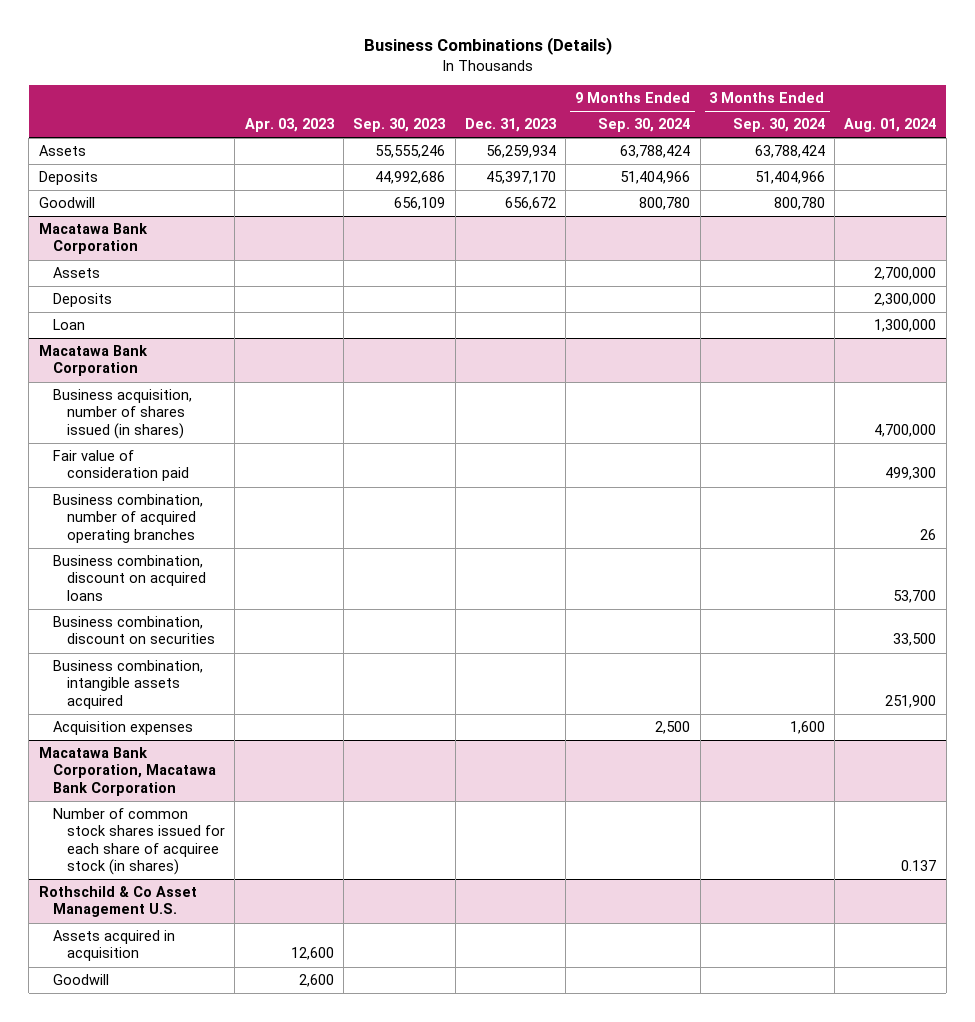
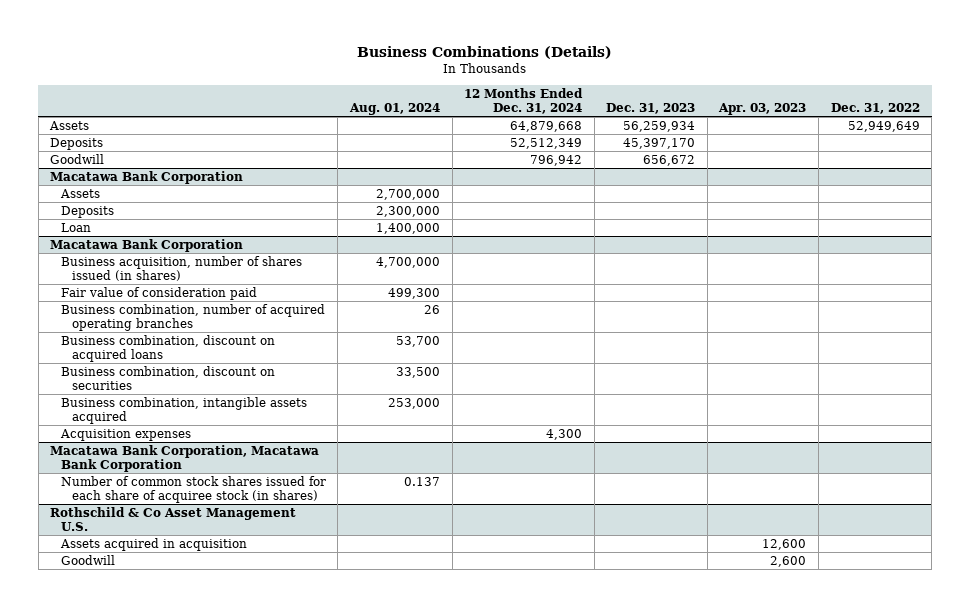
- | Apr. 03, 2023 | Sep. 30, 2023 | Dec. 31, 2023 | 9 Months Ended Sep. 30, 2024 | 3 Months Ended Sep. 30, 2024 | Aug. 01, 2024
+ | Aug. 01, 2024 | 12 Months Ended Dec. 31, 2024 | Dec. 31, 2023 | Apr. 03, 2023 | Dec. 31, 2022
@ Macatawa Bank Corporation
- Loan | | | | | | 1,300,000
+ Loan | 1,400,000 | | | |
- Business combination, intangible assets acquired | | | | | | 251,900
+ Business combination, intangible assets acquired | 253,000 | | | |

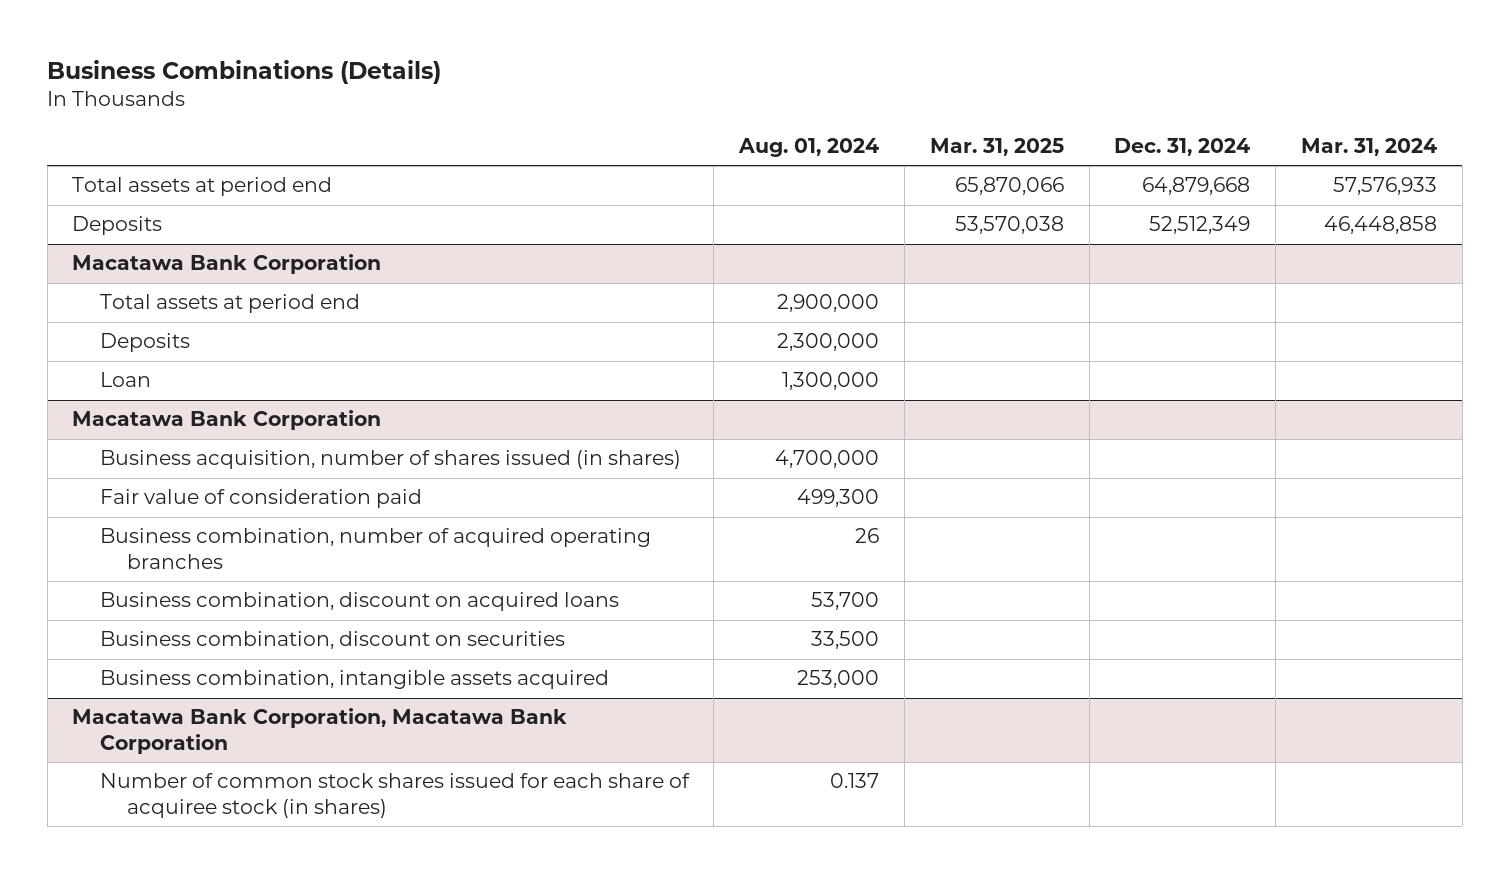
- | Aug. 01, 2024 | 12 Months Ended Dec. 31, 2024 | Dec. 31, 2023 | Apr. 03, 2023 | Dec. 31, 2022
+ | Aug. 01, 2024 | Mar. 31, 2025 | Dec. 31, 2024 | Mar. 31, 2024
- Assets | | 64,879,668 | 56,259,934 | | 52,949,649
+ Total assets at period end | | 65,870,066 | 64,879,668 | 57,576,933
- Goodwill | | 796,942 | 656,672 | |
@ Macatawa Bank Corporation
- Assets | 2,700,000 | | | |
+ Total assets at period end | 2,900,000 | | |
- Loan | 1,400,000 | | | |
+ Loan | 1,300,000 | | |
- Acquisition expenses | | 4,300 | | |
- Rothschild & Co Asset Management U.S.
- Assets acquired in acquisition | | | | 12,600 |
- Goodwill | | | | 2,600 |

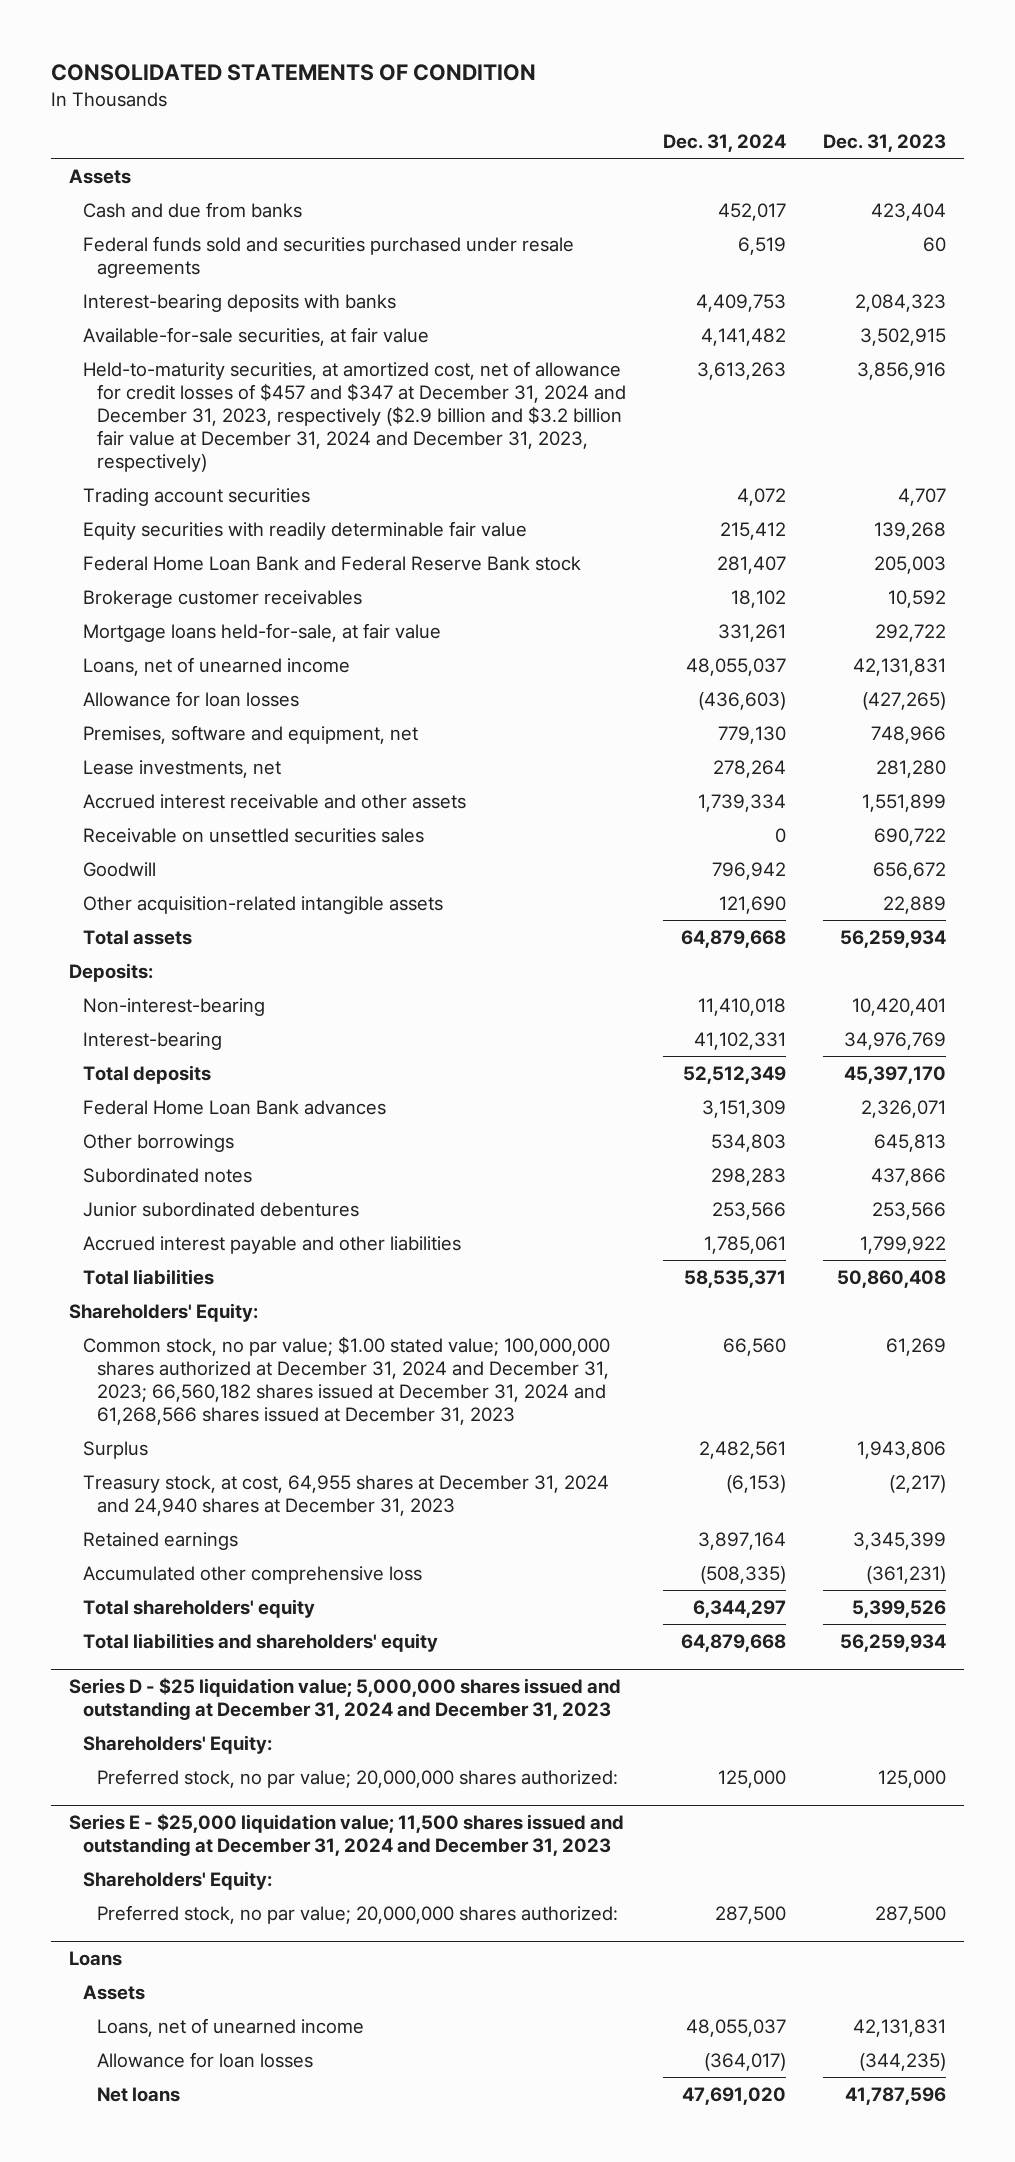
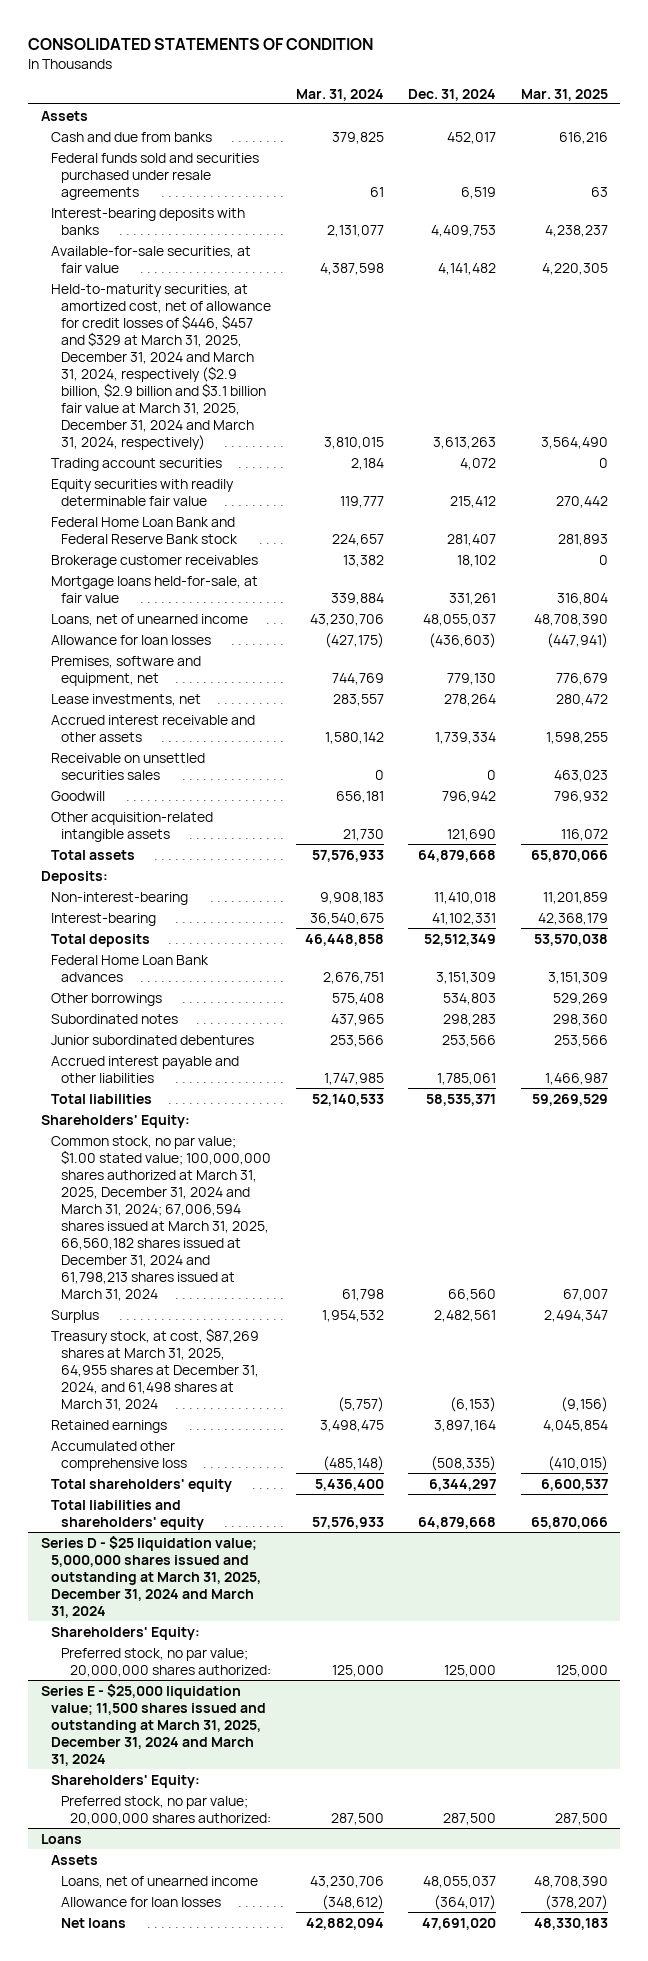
- | Dec. 31, 2024 | Dec. 31, 2023
+ | Mar. 31, 2024 | Dec. 31, 2024 | Mar. 31, 2025
- Held-to-maturity securities, at amortized cost, net of allowance for credit losses of $457 and $347 at December 31, 2024 and December 31, 2023, respectively ($2.9 billion and $3.2 billion fair value at December 31, 2024 and December 31, 2023, respectively) | 3,613,263 | 3,856,916
+ Held-to-maturity securities, at amortized cost, net of allowance for credit losses of $446, $457 and $329 at March 31, 2025, December 31, 2024 and March 31, 2024, respectively ($2.9 billion, $2.9 billion and $3.1 billion fair value at March 31, 2025, December 31, 2024 and March 31, 2024, respectively) | 3,810,015 | 3,613,263 | 3,564,490
- Common stock, no par value; $1.00 stated value; 100,000,000 shares authorized at December 31, 2024 and December 31, 2023; 66,560,182 shares issued at December 31, 2024 and 61,268,566 shares issued at December 31, 2023 | 66,560 | 61,269
+ Common stock, no par value; $1.00 stated value; 100,000,000 shares authorized at March 31, 2025, December 31, 2024 and March 31, 2024; 67,006,594 shares issued at March 31, 2025, 66,560,182 shares issued at December 31, 2024 and 61,798,213 shares issued at March 31, 2024 | 61,798 | 66,560 | 67,007
- Treasury stock, at cost, 64,955 shares at December 31, 2024 and 24,940 shares at December 31, 2023 | (6,153) | (2,217)
+ Treasury stock, at cost, $87,269 shares at March 31, 2025, 64,955 shares at December 31, 2024, and 61,498 shares at March 31, 2024 | (5,757) | (6,153) | (9,156)
- Series D - $25 liquidation value; 5,000,000 shares issued and outstanding at December 31, 2024 and December 31, 2023
+ Series D - $25 liquidation value; 5,000,000 shares issued and outstanding at March 31, 2025, December 31, 2024 and March 31, 2024
- Series E - $25,000 liquidation value; 11,500 shares issued and outstanding at December 31, 2024 and December 31, 2023
+ Series E - $25,000 liquidation value; 11,500 shares issued and outstanding at March 31, 2025, December 31, 2024 and March 31, 2024

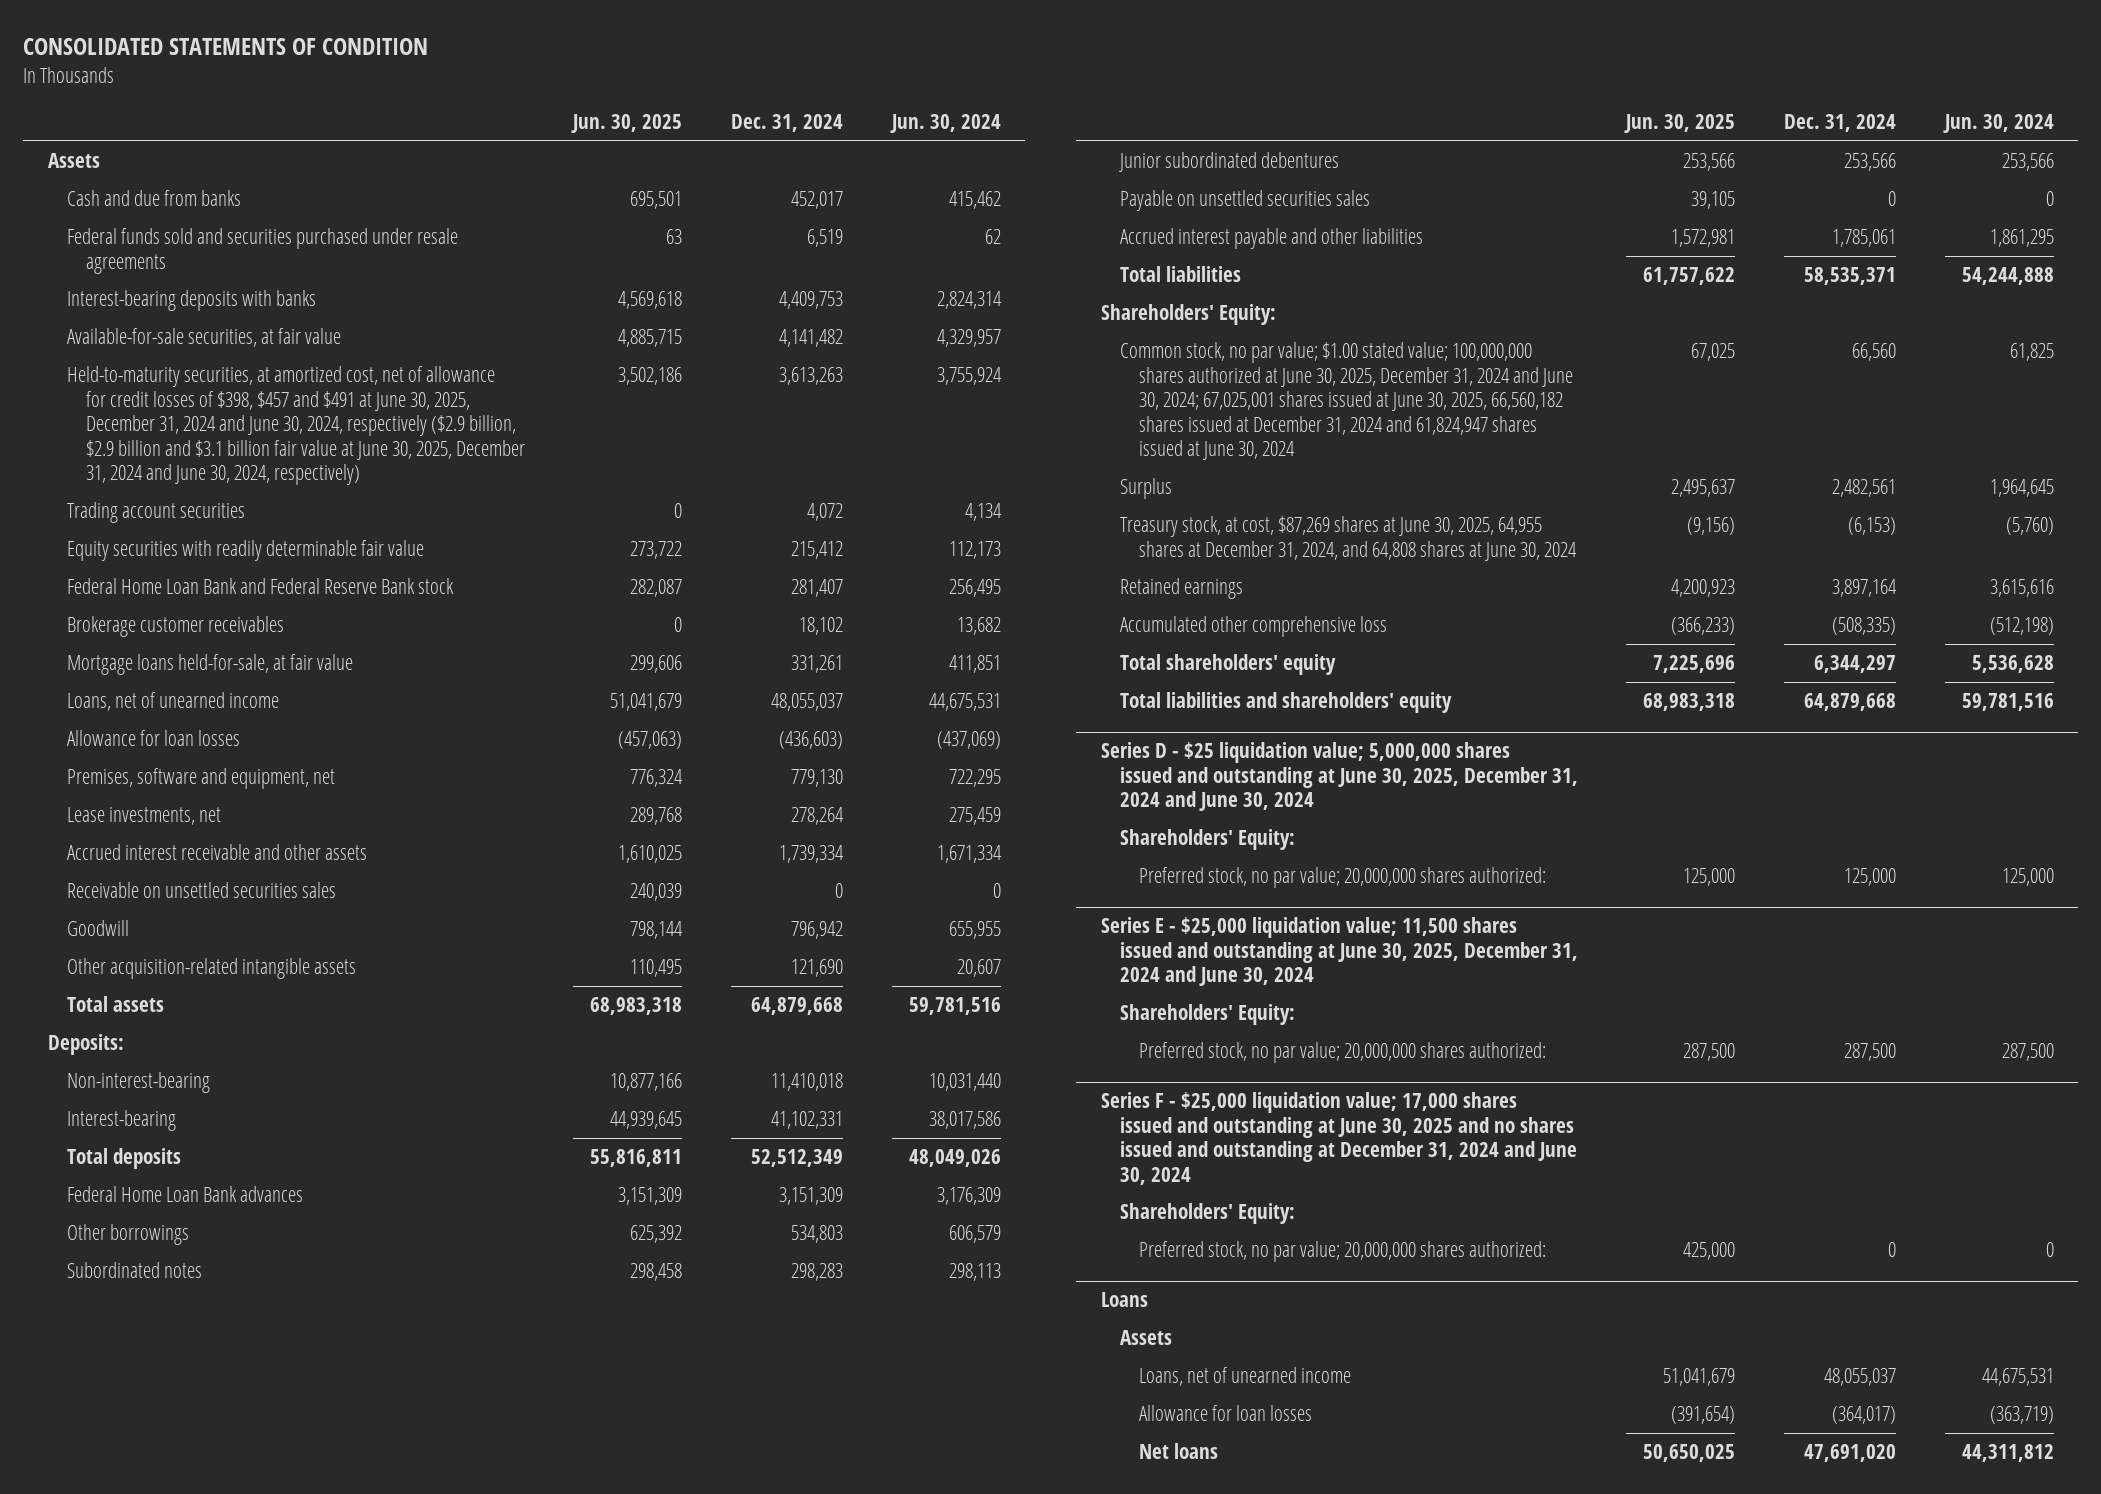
- | Mar. 31, 2024 | Dec. 31, 2024 | Mar. 31, 2025
+ | Jun. 30, 2025 | Dec. 31, 2024 | Jun. 30, 2024
- Held-to-maturity securities, at amortized cost, net of allowance for credit losses of $446, $457 and $329 at March 31, 2025, December 31, 2024 and March 31, 2024, respectively ($2.9 billion, $2.9 billion and $3.1 billion fair value at March 31, 2025, December 31, 2024 and March 31, 2024, respectively) | 3,810,015 | 3,613,263 | 3,564,490
+ Held-to-maturity securities, at amortized cost, net of allowance for credit losses of $398, $457 and $491 at June 30, 2025, December 31, 2024 and June 30, 2024, respectively ($2.9 billion, $2.9 billion and $3.1 billion fair value at June 30, 2025, December 31, 2024 and June 30, 2024, respectively) | 3,502,186 | 3,613,263 | 3,755,924
+ Payable on unsettled securities sales | 39,105 | 0 | 0
- Common stock, no par value; $1.00 stated value; 100,000,000 shares authorized at March 31, 2025, December 31, 2024 and March 31, 2024; 67,006,594 shares issued at March 31, 2025, 66,560,182 shares issued at December 31, 2024 and 61,798,213 shares issued at March 31, 2024 | 61,798 | 66,560 | 67,007
+ Common stock, no par value; $1.00 stated value; 100,000,000 shares authorized at June 30, 2025, December 31, 2024 and June 30, 2024; 67,025,001 shares issued at June 30, 2025, 66,560,182 shares issued at December 31, 2024 and 61,824,947 shares issued at June 30, 2024 | 67,025 | 66,560 | 61,825
- Treasury stock, at cost, $87,269 shares at March 31, 2025, 64,955 shares at December 31, 2024, and 61,498 shares at March 31, 2024 | (5,757) | (6,153) | (9,156)
+ Treasury stock, at cost, $87,269 shares at June 30, 2025, 64,955 shares at December 31, 2024, and 64,808 shares at June 30, 2024 | (9,156) | (6,153) | (5,760)
- Series D - $25 liquidation value; 5,000,000 shares issued and outstanding at March 31, 2025, December 31, 2024 and March 31, 2024
+ Series D - $25 liquidation value; 5,000,000 shares issued and outstanding at June 30, 2025, December 31, 2024 and June 30, 2024
- Series E - $25,000 liquidation value; 11,500 shares issued and outstanding at March 31, 2025, December 31, 2024 and March 31, 2024
+ Series E - $25,000 liquidation value; 11,500 shares issued and outstanding at June 30, 2025, December 31, 2024 and June 30, 2024
+ Series F - $25,000 liquidation value; 17,000 shares issued and outstanding at June 30, 2025 and no shares issued and outstanding at December 31, 2024 and June 30, 2024
+ Shareholders' Equity:
+ Preferred stock, no par value; 20,000,000 shares authorized: | 425,000 | 0 | 0

